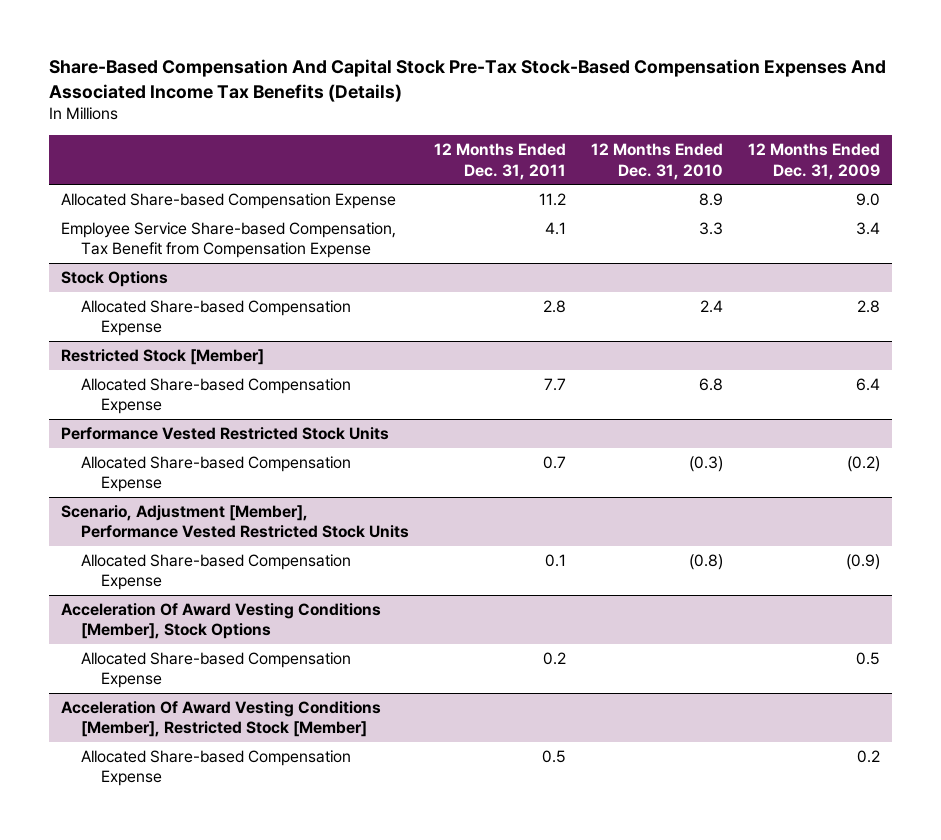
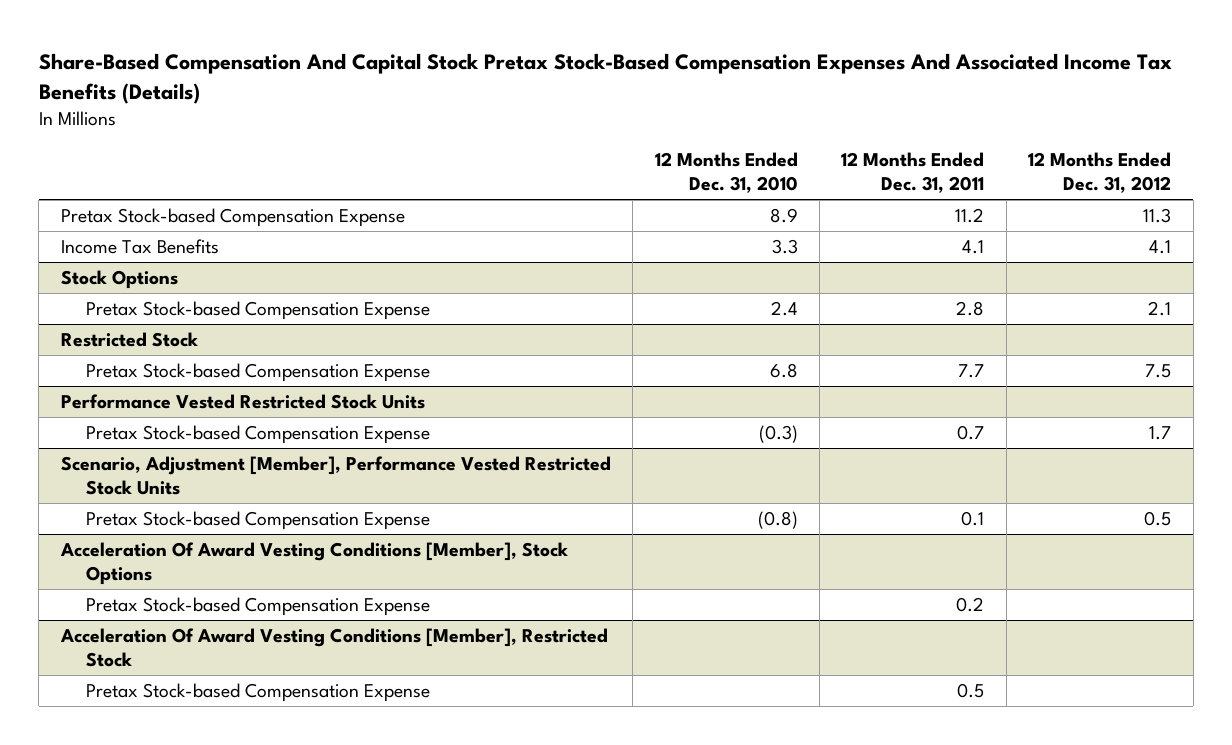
- Share-Based Compensation And Capital Stock Pre-Tax Stock-Based Compensation Expenses And Associated Income Tax Benefits (Details)
+ Share-Based Compensation And Capital Stock Pretax Stock-Based Compensation Expenses And Associated Income Tax Benefits (Details)
- | 12 Months Ended Dec. 31, 2011 | 12 Months Ended Dec. 31, 2010 | 12 Months Ended Dec. 31, 2009
+ | 12 Months Ended Dec. 31, 2010 | 12 Months Ended Dec. 31, 2011 | 12 Months Ended Dec. 31, 2012
- Allocated Share-based Compensation Expense | 11.2 | 8.9 | 9.0
- Employee Service Share-based Compensation, Tax Benefit from Compensation Expense | 4.1 | 3.3 | 3.4
+ Pretax Stock-based Compensation Expense | 8.9 | 11.2 | 11.3
+ Income Tax Benefits | 3.3 | 4.1 | 4.1
@ Stock Options
- Allocated Share-based Compensation Expense | 2.8 | 2.4 | 2.8
- Restricted Stock [Member]
- Allocated Share-based Compensation Expense | 7.7 | 6.8 | 6.4
@ Stock Options
+ Pretax Stock-based Compensation Expense | 2.4 | 2.8 | 2.1
+ Restricted Stock
+ Pretax Stock-based Compensation Expense | 6.8 | 7.7 | 7.5
@ Performance Vested Restricted Stock Units
- Allocated Share-based Compensation Expense | 0.7 | (0.3) | (0.2)
+ Pretax Stock-based Compensation Expense | (0.3) | 0.7 | 1.7
@ Scenario, Adjustment [Member], Performance Vested Restricted Stock Units
- Allocated Share-based Compensation Expense | 0.1 | (0.8) | (0.9)
+ Pretax Stock-based Compensation Expense | (0.8) | 0.1 | 0.5
@ Acceleration Of Award Vesting Conditions [Member], Stock Options
- Allocated Share-based Compensation Expense | 0.2 | | 0.5
- Acceleration Of Award Vesting Conditions [Member], Restricted Stock [Member]
- Allocated Share-based Compensation Expense | 0.5 | | 0.2
@ Acceleration Of Award Vesting Conditions [Member], Stock Options
+ Pretax Stock-based Compensation Expense | | 0.2 |
+ Acceleration Of Award Vesting Conditions [Member], Restricted Stock
+ Pretax Stock-based Compensation Expense | | 0.5 |

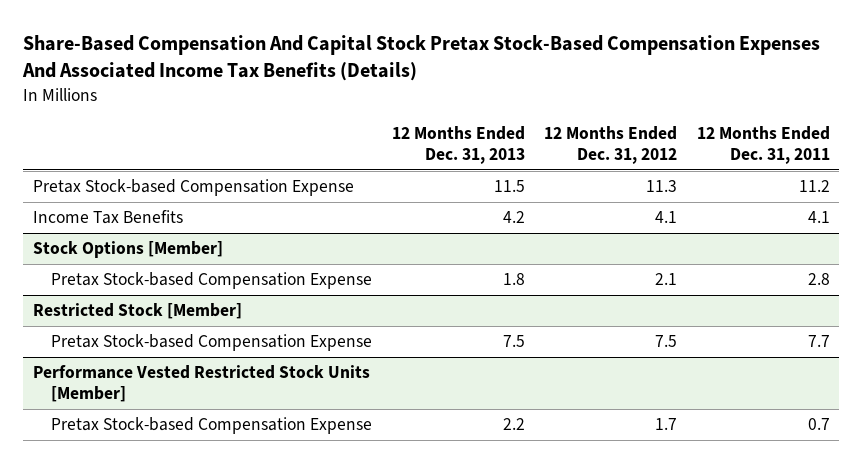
- | 12 Months Ended Dec. 31, 2010 | 12 Months Ended Dec. 31, 2011 | 12 Months Ended Dec. 31, 2012
+ | 12 Months Ended Dec. 31, 2013 | 12 Months Ended Dec. 31, 2012 | 12 Months Ended Dec. 31, 2011
- Stock Options
+ Stock Options [Member]
- Restricted Stock
+ Restricted Stock [Member]
- Performance Vested Restricted Stock Units
+ Performance Vested Restricted Stock Units [Member]
- Scenario, Adjustment [Member], Performance Vested Restricted Stock Units
- Pretax Stock-based Compensation Expense | (0.8) | 0.1 | 0.5
- Acceleration Of Award Vesting Conditions [Member], Stock Options
- Pretax Stock-based Compensation Expense | | 0.2 |
- Acceleration Of Award Vesting Conditions [Member], Restricted Stock
- Pretax Stock-based Compensation Expense | | 0.5 |

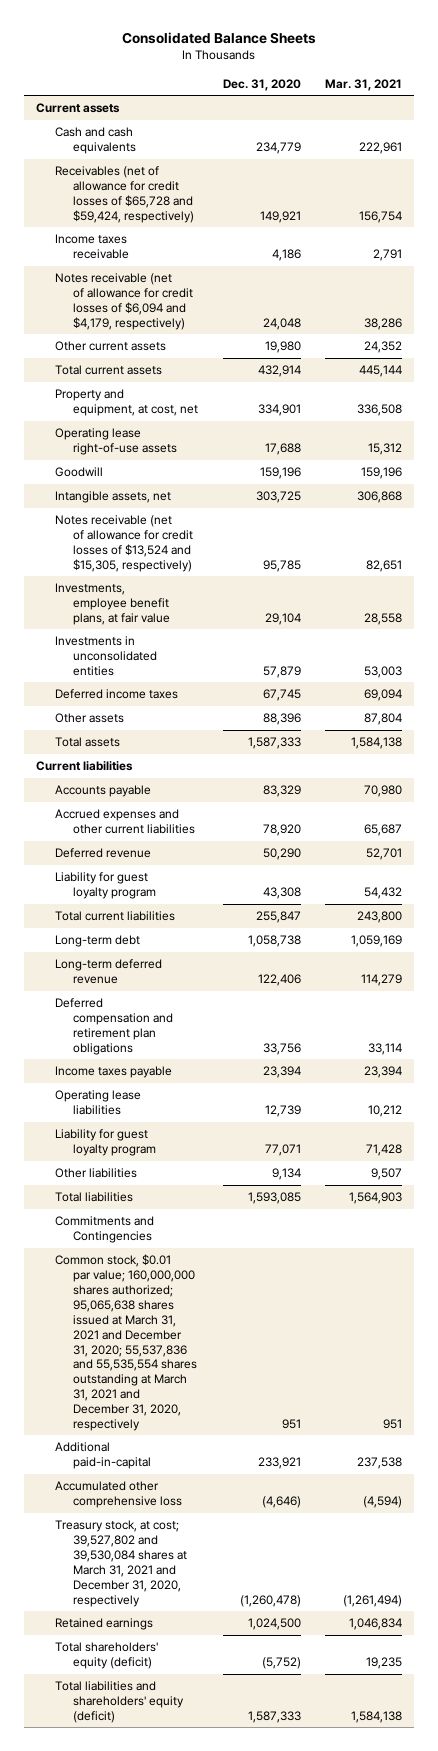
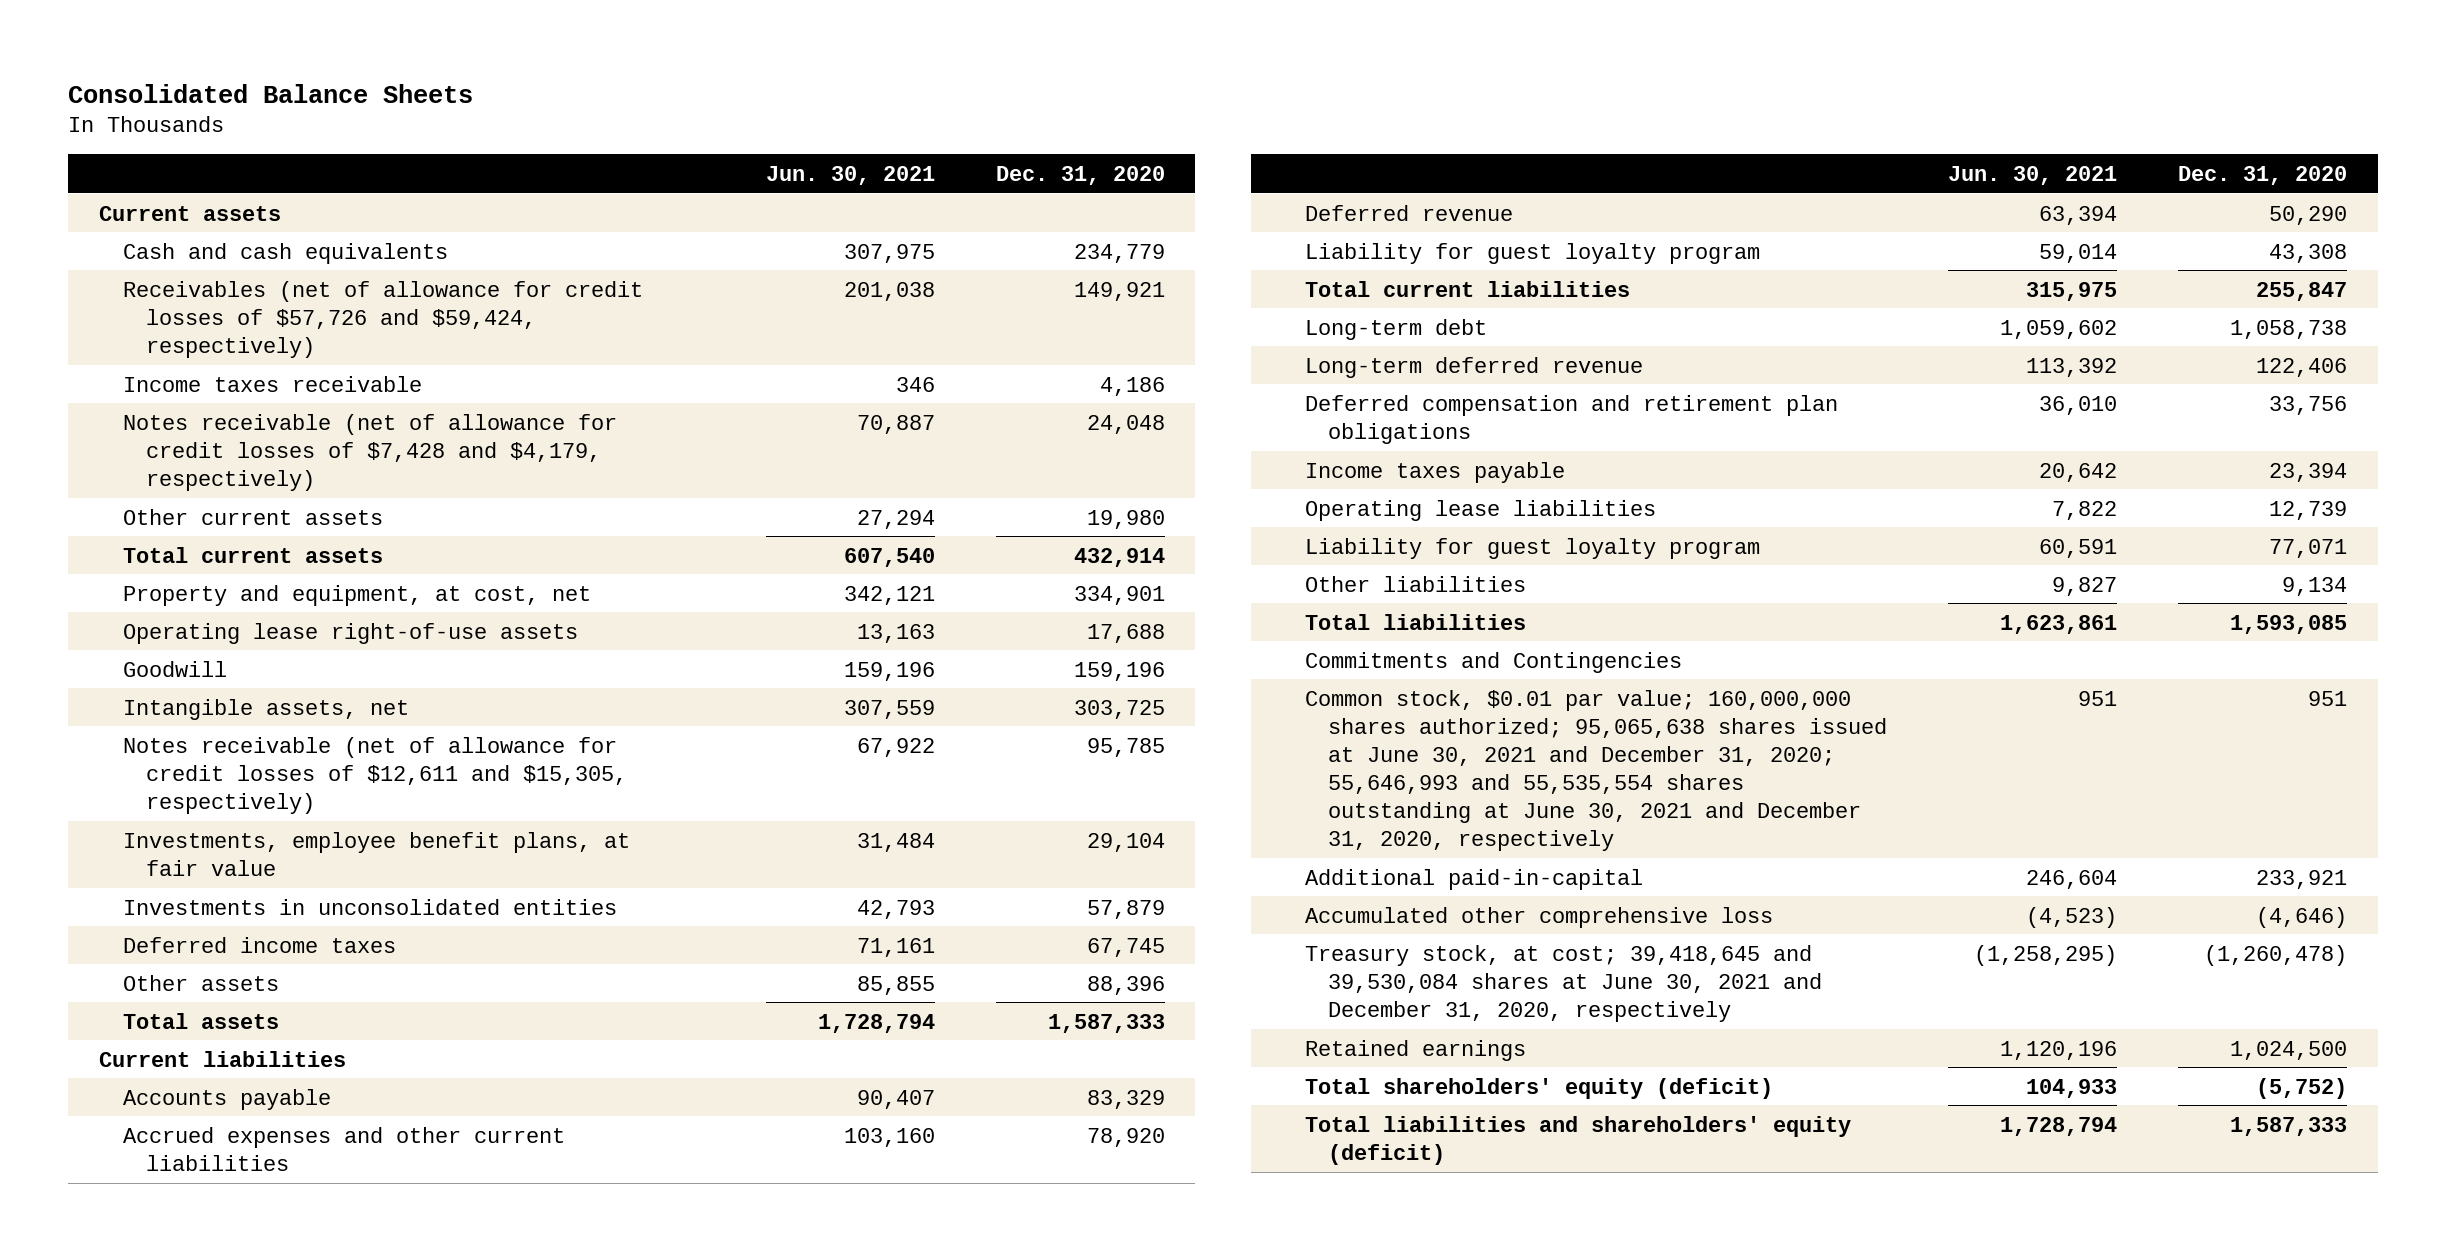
- | Dec. 31, 2020 | Mar. 31, 2021
+ | Jun. 30, 2021 | Dec. 31, 2020
- Receivables (net of allowance for credit losses of $65,728 and $59,424, respectively) | 149,921 | 156,754
+ Receivables (net of allowance for credit losses of $57,726 and $59,424, respectively) | 201,038 | 149,921
- Notes receivable (net of allowance for credit losses of $6,094 and $4,179, respectively) | 24,048 | 38,286
+ Notes receivable (net of allowance for credit losses of $7,428 and $4,179, respectively) | 70,887 | 24,048
- Notes receivable (net of allowance for credit losses of $13,524 and $15,305, respectively) | 95,785 | 82,651
+ Notes receivable (net of allowance for credit losses of $12,611 and $15,305, respectively) | 67,922 | 95,785
- Common stock, $0.01 par value; 160,000,000 shares authorized; 95,065,638 shares issued at March 31, 2021 and December 31, 2020; 55,537,836 and 55,535,554 shares outstanding at March 31, 2021 and December 31, 2020, respectively | 951 | 951
+ Common stock, $0.01 par value; 160,000,000 shares authorized; 95,065,638 shares issued at June 30, 2021 and December 31, 2020; 55,646,993 and 55,535,554 shares outstanding at June 30, 2021 and December 31, 2020, respectively | 951 | 951
- Treasury stock, at cost; 39,527,802 and 39,530,084 shares at March 31, 2021 and December 31, 2020, respectively | (1,260,478) | (1,261,494)
+ Treasury stock, at cost; 39,418,645 and 39,530,084 shares at June 30, 2021 and December 31, 2020, respectively | (1,258,295) | (1,260,478)

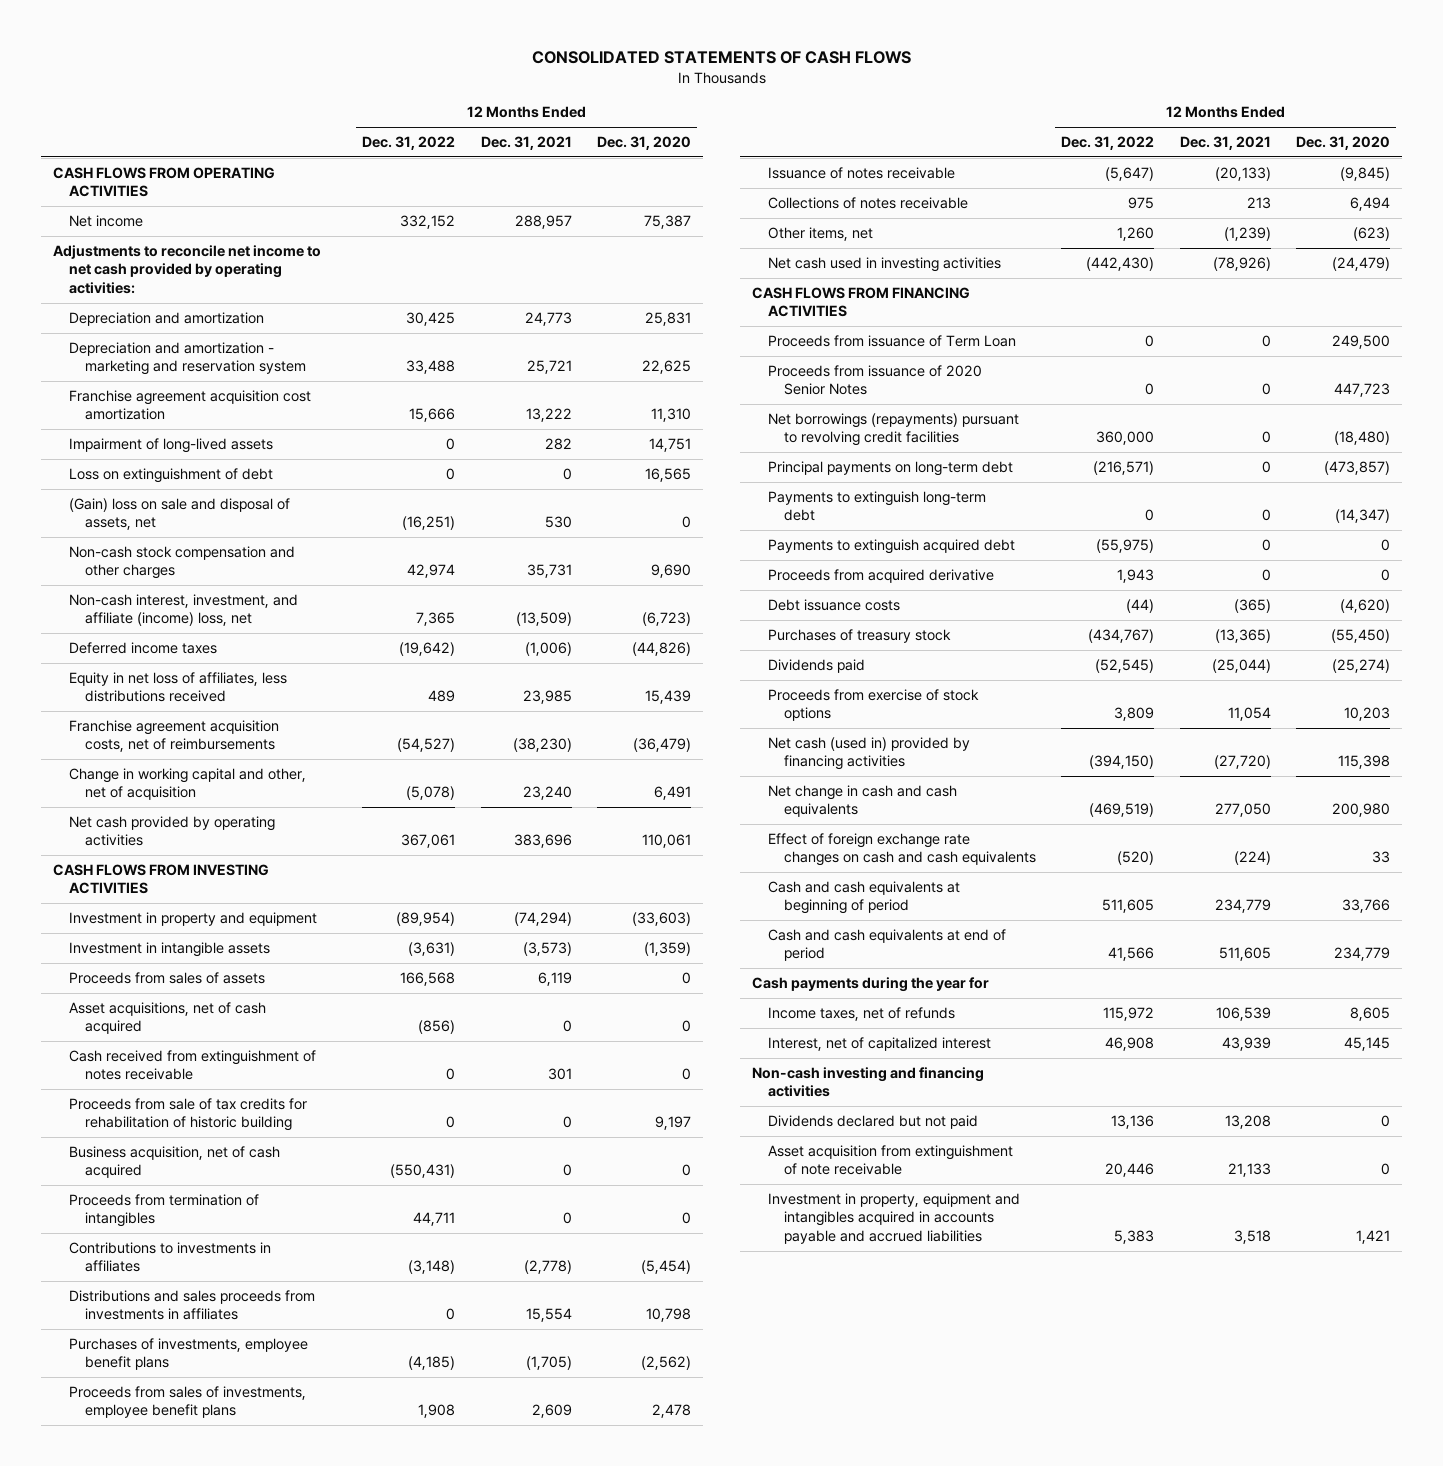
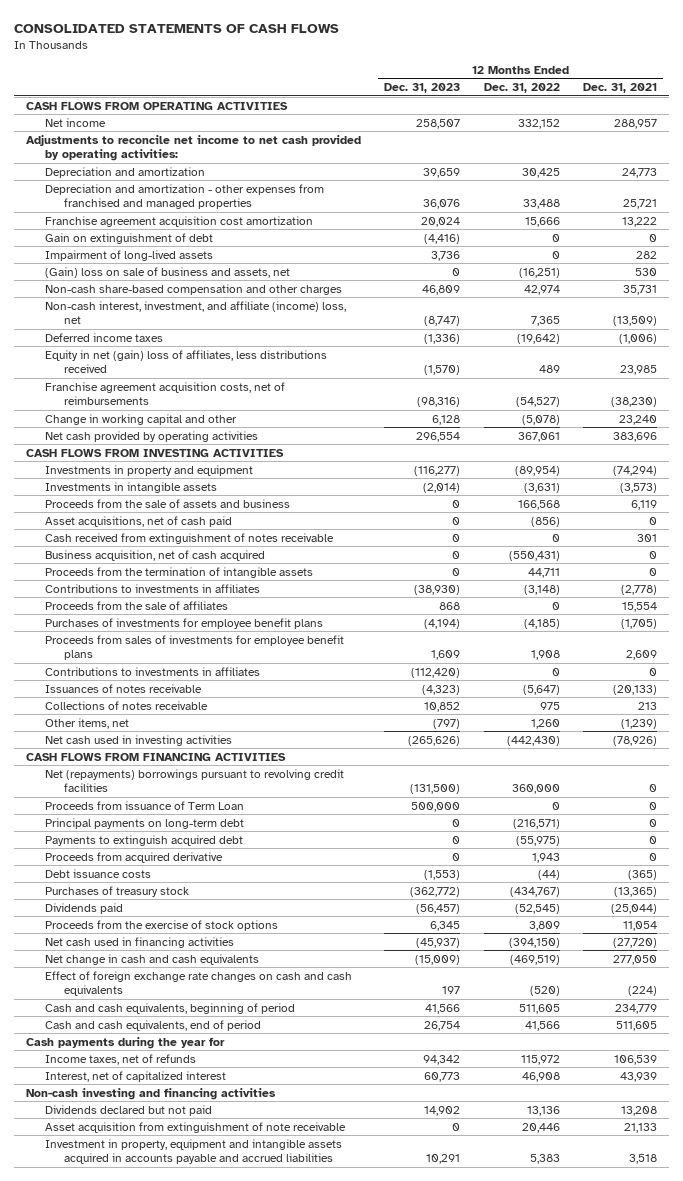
- | 12 Months Ended Dec. 31, 2022 | 12 Months Ended Dec. 31, 2021 | 12 Months Ended Dec. 31, 2020
+ | 12 Months Ended Dec. 31, 2023 | 12 Months Ended Dec. 31, 2022 | 12 Months Ended Dec. 31, 2021
- Depreciation and amortization - marketing and reservation system | 33,488 | 25,721 | 22,625
+ Depreciation and amortization - other expenses from franchised and managed properties | 36,076 | 33,488 | 25,721
+ Gain on extinguishment of debt | (4,416) | 0 | 0
- Loss on extinguishment of debt | 0 | 0 | 16,565
- (Gain) loss on sale and disposal of assets, net | (16,251) | 530 | 0
- Non-cash stock compensation and other charges | 42,974 | 35,731 | 9,690
+ (Gain) loss on sale of business and assets, net | 0 | (16,251) | 530
+ Non-cash share-based compensation and other charges | 46,809 | 42,974 | 35,731
- Equity in net loss of affiliates, less distributions received | 489 | 23,985 | 15,439
+ Equity in net (gain) loss of affiliates, less distributions received | (1,570) | 489 | 23,985
- Change in working capital and other, net of acquisition | (5,078) | 23,240 | 6,491
+ Change in working capital and other | 6,128 | (5,078) | 23,240
- Investment in property and equipment | (89,954) | (74,294) | (33,603)
- Investment in intangible assets | (3,631) | (3,573) | (1,359)
- Proceeds from sales of assets | 166,568 | 6,119 | 0
- Asset acquisitions, net of cash acquired | (856) | 0 | 0
+ Investments in property and equipment | (116,277) | (89,954) | (74,294)
+ Investments in intangible assets | (2,014) | (3,631) | (3,573)
+ Proceeds from the sale of assets and business | 0 | 166,568 | 6,119
+ Asset acquisitions, net of cash paid | 0 | (856) | 0
- Proceeds from sale of tax credits for rehabilitation of historic building | 0 | 0 | 9,197
- Proceeds from termination of intangibles | 44,711 | 0 | 0
+ Proceeds from the termination of intangible assets | 0 | 44,711 | 0
- Distributions and sales proceeds from investments in affiliates | 0 | 15,554 | 10,798
- Purchases of investments, employee benefit plans | (4,185) | (1,705) | (2,562)
- Proceeds from sales of investments, employee benefit plans | 1,908 | 2,609 | 2,478
- Issuance of notes receivable | (5,647) | (20,133) | (9,845)
+ Proceeds from the sale of affiliates | 868 | 0 | 15,554
+ Purchases of investments for employee benefit plans | (4,194) | (4,185) | (1,705)
+ Proceeds from sales of investments for employee benefit plans | 1,609 | 1,908 | 2,609
+ Contributions to investments in affiliates | (112,420) | 0 | 0
+ Issuances of notes receivable | (4,323) | (5,647) | (20,133)
+ Net (repayments) borrowings pursuant to revolving credit facilities | (131,500) | 360,000 | 0
- Proceeds from issuance of 2020 Senior Notes | 0 | 0 | 447,723
- Net borrowings (repayments) pursuant to revolving credit facilities | 360,000 | 0 | (18,480)
- Payments to extinguish long-term debt | 0 | 0 | (14,347)
- Proceeds from exercise of stock options | 3,809 | 11,054 | 10,203
- Net cash (used in) provided by financing activities | (394,150) | (27,720) | 115,398
+ Proceeds from the exercise of stock options | 6,345 | 3,809 | 11,054
+ Net cash used in financing activities | (45,937) | (394,150) | (27,720)
- Cash and cash equivalents at beginning of period | 511,605 | 234,779 | 33,766
- Cash and cash equivalents at end of period | 41,566 | 511,605 | 234,779
+ Cash and cash equivalents, beginning of period | 41,566 | 511,605 | 234,779
+ Cash and cash equivalents, end of period | 26,754 | 41,566 | 511,605
- Investment in property, equipment and intangibles acquired in accounts payable and accrued liabilities | 5,383 | 3,518 | 1,421
+ Investment in property, equipment and intangible assets acquired in accounts payable and accrued liabilities | 10,291 | 5,383 | 3,518

